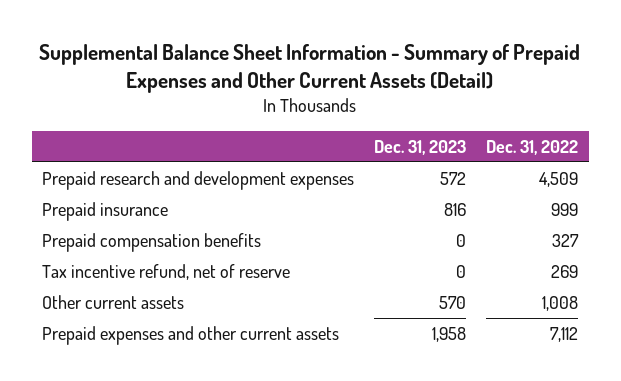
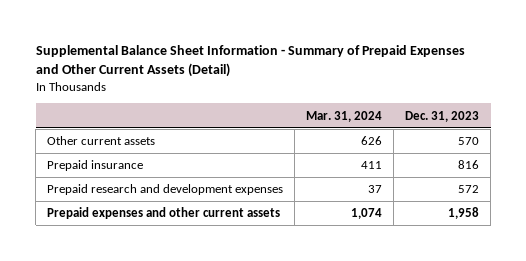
- | Dec. 31, 2023 | Dec. 31, 2022
+ | Mar. 31, 2024 | Dec. 31, 2023
- Prepaid compensation benefits | 0 | 327
- Tax incentive refund, net of reserve | 0 | 269
moved down: Prepaid insurance | 411 | 816
moved down: Prepaid research and development expenses | 37 | 572

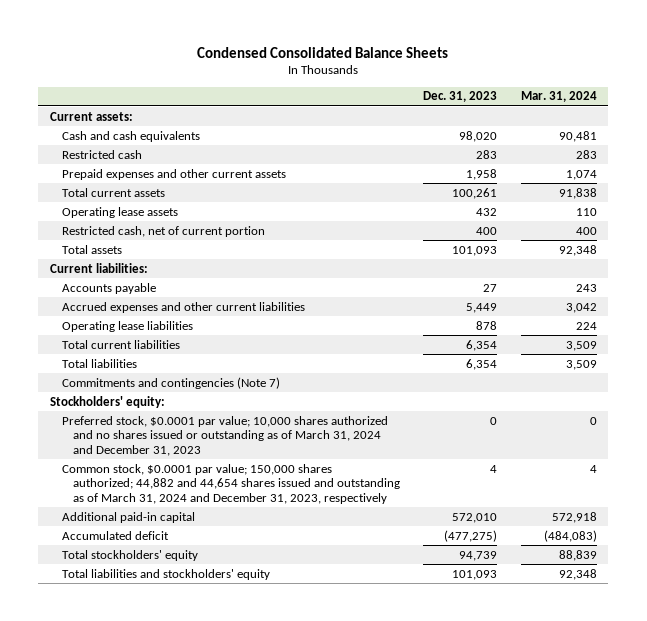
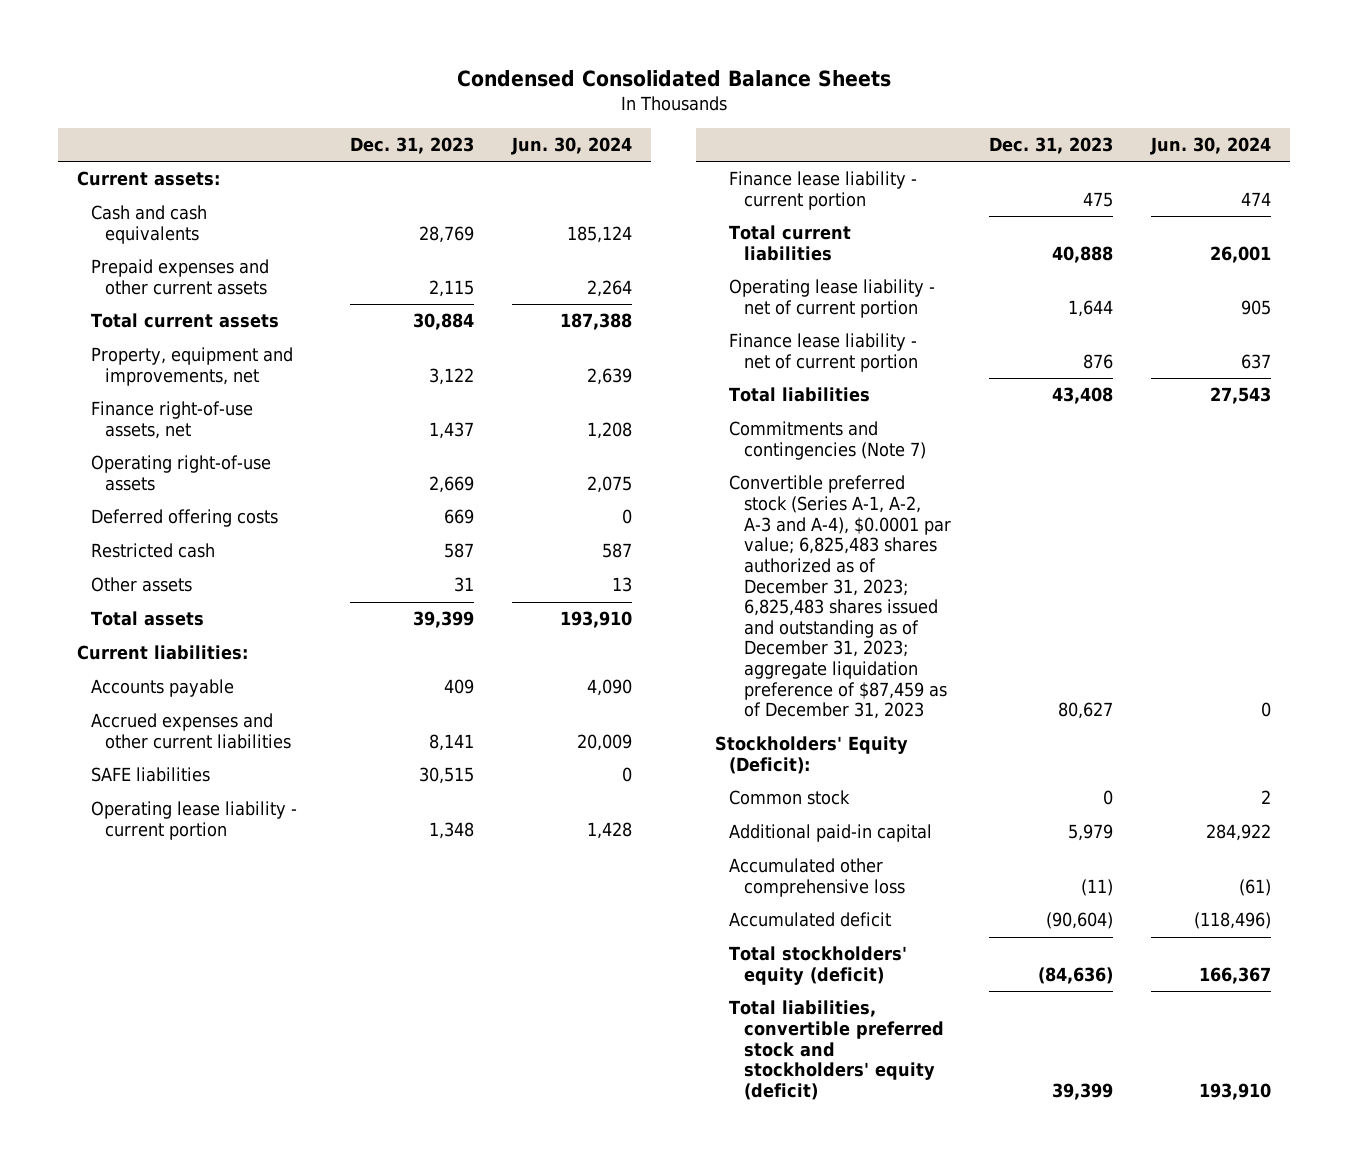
- | Dec. 31, 2023 | Mar. 31, 2024
+ | Dec. 31, 2023 | Jun. 30, 2024
- Cash and cash equivalents | 98,020 | 90,481
- Restricted cash | 283 | 283
- Prepaid expenses and other current assets | 1,958 | 1,074
- Total current assets | 100,261 | 91,838
- Operating lease assets | 432 | 110
- Restricted cash, net of current portion | 400 | 400
- Total assets | 101,093 | 92,348
+ Cash and cash equivalents | 28,769 | 185,124
+ Prepaid expenses and other current assets | 2,115 | 2,264
+ Total current assets | 30,884 | 187,388
+ Property, equipment and improvements, net | 3,122 | 2,639
+ Finance right-of-use assets, net | 1,437 | 1,208
+ Operating right-of-use assets | 2,669 | 2,075
+ Deferred offering costs | 669 | 0
+ Restricted cash | 587 | 587
+ Other assets | 31 | 13
+ Total assets | 39,399 | 193,910
- Accounts payable | 27 | 243
- Accrued expenses and other current liabilities | 5,449 | 3,042
- Operating lease liabilities | 878 | 224
- Total current liabilities | 6,354 | 3,509
- Total liabilities | 6,354 | 3,509
+ Accounts payable | 409 | 4,090
+ Accrued expenses and other current liabilities | 8,141 | 20,009
+ SAFE liabilities | 30,515 | 0
+ Operating lease liability - current portion | 1,348 | 1,428
+ Finance lease liability - current portion | 475 | 474
+ Total current liabilities | 40,888 | 26,001
+ Operating lease liability - net of current portion | 1,644 | 905
+ Finance lease liability - net of current portion | 876 | 637
+ Total liabilities | 43,408 | 27,543
- Stockholders' equity:
- Preferred stock, $0.0001 par value; 10,000 shares authorized and no shares issued or outstanding as of March 31, 2024 and December 31, 2023 | 0 | 0
- Common stock, $0.0001 par value; 150,000 shares authorized; 44,882 and 44,654 shares issued and outstanding as of March 31, 2024 and December 31, 2023, respectively | 4 | 4
- Additional paid-in capital | 572,010 | 572,918
- Accumulated deficit | (477,275) | (484,083)
- Total stockholders' equity | 94,739 | 88,839
- Total liabilities and stockholders' equity | 101,093 | 92,348
+ Convertible preferred stock (Series A-1, A-2, A-3 and A-4), $0.0001 par value; 6,825,483 shares authorized as of December 31, 2023; 6,825,483 shares issued and outstanding as of December 31, 2023; aggregate liquidation preference of $87,459 as of December 31, 2023 | 80,627 | 0
+ Stockholders' Equity (Deficit):
+ Common stock | 0 | 2
+ Additional paid-in capital | 5,979 | 284,922
+ Accumulated other comprehensive loss | (11) | (61)
+ Accumulated deficit | (90,604) | (118,496)
+ Total stockholders' equity (deficit) | (84,636) | 166,367
+ Total liabilities, convertible preferred stock and stockholders' equity (deficit) | 39,399 | 193,910

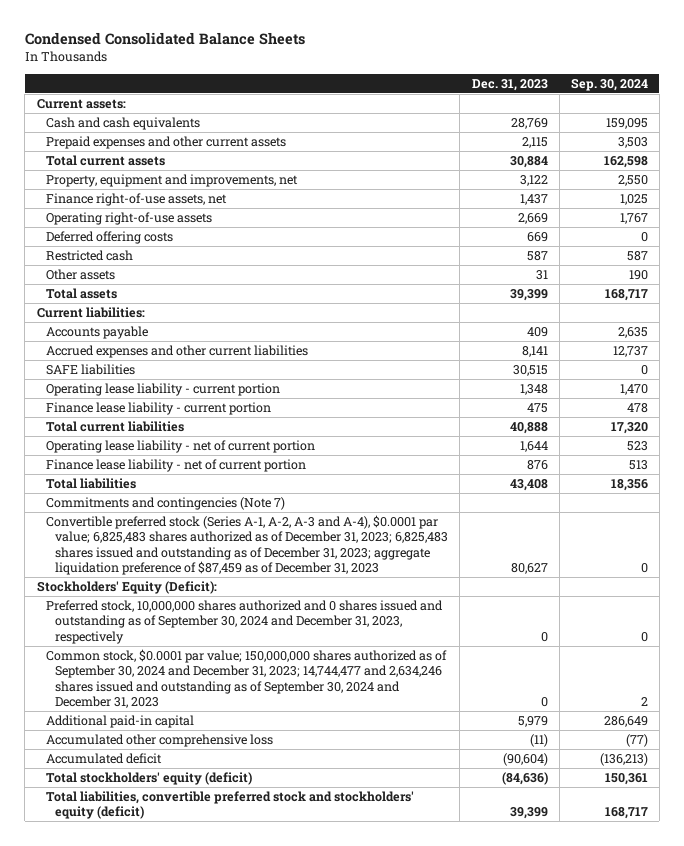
- | Dec. 31, 2023 | Jun. 30, 2024
+ | Dec. 31, 2023 | Sep. 30, 2024
- Common stock | 0 | 2
+ Preferred stock, 10,000,000 shares authorized and 0 shares issued and outstanding as of September 30, 2024 and December 31, 2023, respectively | 0 | 0
+ Common stock, $0.0001 par value; 150,000,000 shares authorized as of September 30, 2024 and December 31, 2023; 14,744,477 and 2,634,246 shares issued and outstanding as of September 30, 2024 and December 31, 2023 | 0 | 2

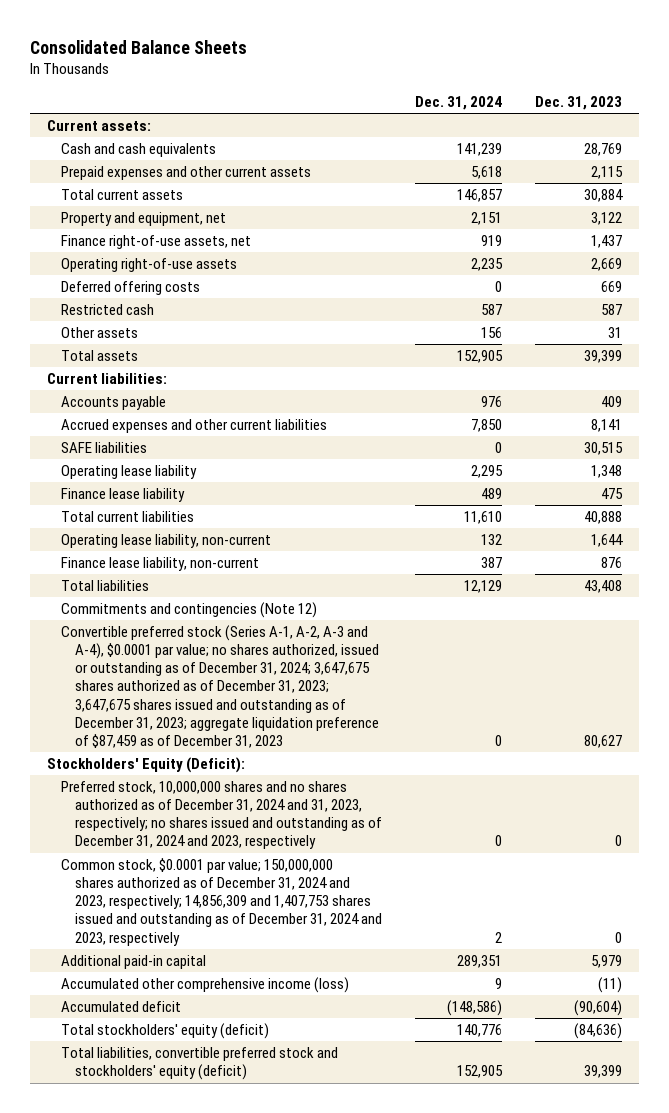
- Condensed Consolidated Balance Sheets
+ Consolidated Balance Sheets
- | Dec. 31, 2023 | Sep. 30, 2024
+ | Dec. 31, 2024 | Dec. 31, 2023
- Property, equipment and improvements, net | 3,122 | 2,550
+ Property and equipment, net | 2,151 | 3,122
- Operating lease liability - current portion | 1,348 | 1,470
- Finance lease liability - current portion | 475 | 478
+ Operating lease liability | 2,295 | 1,348
+ Finance lease liability | 489 | 475
- Operating lease liability - net of current portion | 1,644 | 523
- Finance lease liability - net of current portion | 876 | 513
+ Operating lease liability, non-current | 132 | 1,644
+ Finance lease liability, non-current | 387 | 876
- Commitments and contingencies (Note 7)
- Convertible preferred stock (Series A-1, A-2, A-3 and A-4), $0.0001 par value; 6,825,483 shares authorized as of December 31, 2023; 6,825,483 shares issued and outstanding as of December 31, 2023; aggregate liquidation preference of $87,459 as of December 31, 2023 | 80,627 | 0
+ Commitments and contingencies (Note 12)
+ Convertible preferred stock (Series A-1, A-2, A-3 and A-4), $0.0001 par value; no shares authorized, issued or outstanding as of December 31, 2024; 3,647,675 shares authorized as of December 31, 2023; 3,647,675 shares issued and outstanding as of December 31, 2023; aggregate liquidation preference of $87,459 as of December 31, 2023 | 0 | 80,627
- Preferred stock, 10,000,000 shares authorized and 0 shares issued and outstanding as of September 30, 2024 and December 31, 2023, respectively | 0 | 0
- Common stock, $0.0001 par value; 150,000,000 shares authorized as of September 30, 2024 and December 31, 2023; 14,744,477 and 2,634,246 shares issued and outstanding as of September 30, 2024 and December 31, 2023 | 0 | 2
+ Preferred stock, 10,000,000 shares and no shares authorized as of December 31, 2024 and 31, 2023, respectively; no shares issued and outstanding as of December 31, 2024 and 2023, respectively | 0 | 0
+ Common stock, $0.0001 par value; 150,000,000 shares authorized as of December 31, 2024 and 2023, respectively; 14,856,309 and 1,407,753 shares issued and outstanding as of December 31, 2024 and 2023, respectively | 2 | 0
- Accumulated other comprehensive loss | (11) | (77)
+ Accumulated other comprehensive income (loss) | 9 | (11)

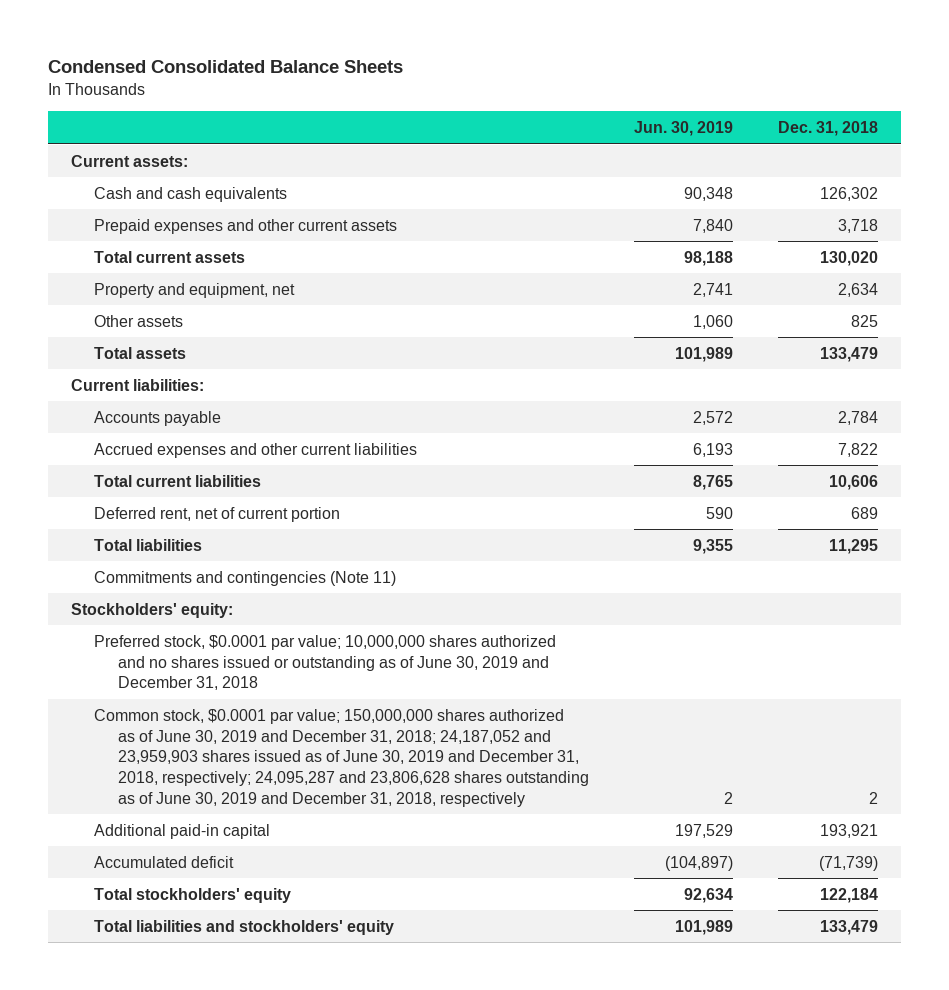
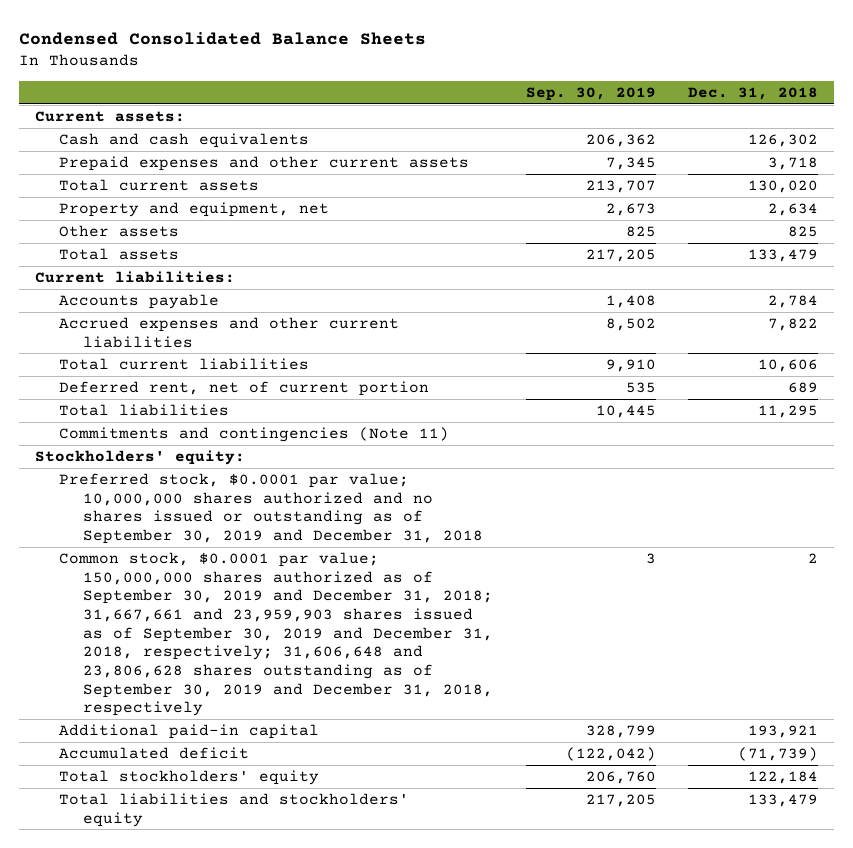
- | Jun. 30, 2019 | Dec. 31, 2018
+ | Sep. 30, 2019 | Dec. 31, 2018
- Preferred stock, $0.0001 par value; 10,000,000 shares authorized and no shares issued or outstanding as of June 30, 2019 and December 31, 2018
- Common stock, $0.0001 par value; 150,000,000 shares authorized as of June 30, 2019 and December 31, 2018; 24,187,052 and 23,959,903 shares issued as of June 30, 2019 and December 31, 2018, respectively; 24,095,287 and 23,806,628 shares outstanding as of June 30, 2019 and December 31, 2018, respectively | 2 | 2
+ Preferred stock, $0.0001 par value; 10,000,000 shares authorized and no shares issued or outstanding as of September 30, 2019 and December 31, 2018
+ Common stock, $0.0001 par value; 150,000,000 shares authorized as of September 30, 2019 and December 31, 2018; 31,667,661 and 23,959,903 shares issued as of September 30, 2019 and December 31, 2018, respectively; 31,606,648 and 23,806,628 shares outstanding as of September 30, 2019 and December 31, 2018, respectively | 3 | 2

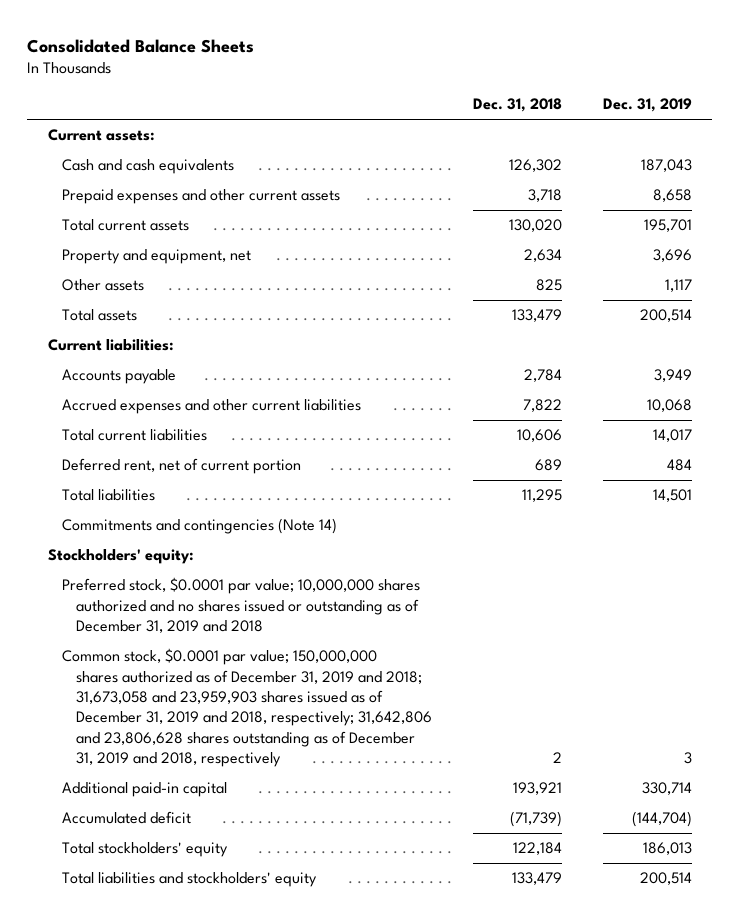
- Condensed Consolidated Balance Sheets
+ Consolidated Balance Sheets
- | Sep. 30, 2019 | Dec. 31, 2018
+ | Dec. 31, 2018 | Dec. 31, 2019
- Commitments and contingencies (Note 11)
+ Commitments and contingencies (Note 14)
- Preferred stock, $0.0001 par value; 10,000,000 shares authorized and no shares issued or outstanding as of September 30, 2019 and December 31, 2018
- Common stock, $0.0001 par value; 150,000,000 shares authorized as of September 30, 2019 and December 31, 2018; 31,667,661 and 23,959,903 shares issued as of September 30, 2019 and December 31, 2018, respectively; 31,606,648 and 23,806,628 shares outstanding as of September 30, 2019 and December 31, 2018, respectively | 3 | 2
+ Preferred stock, $0.0001 par value; 10,000,000 shares authorized and no shares issued or outstanding as of December 31, 2019 and 2018
+ Common stock, $0.0001 par value; 150,000,000 shares authorized as of December 31, 2019 and 2018; 31,673,058 and 23,959,903 shares issued as of December 31, 2019 and 2018, respectively; 31,642,806 and 23,806,628 shares outstanding as of December 31, 2019 and 2018, respectively | 2 | 3

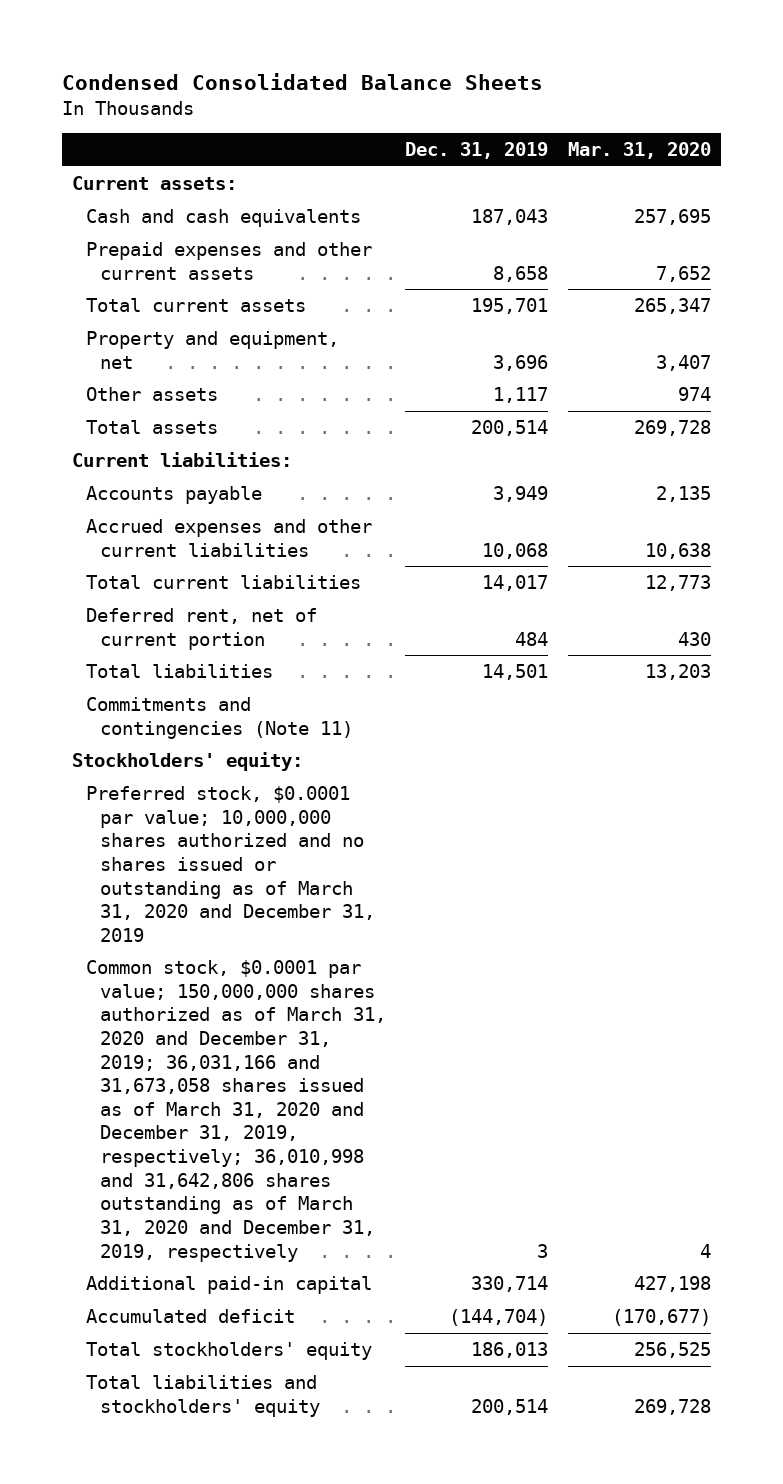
- Consolidated Balance Sheets
+ Condensed Consolidated Balance Sheets
- | Dec. 31, 2018 | Dec. 31, 2019
+ | Dec. 31, 2019 | Mar. 31, 2020
- Commitments and contingencies (Note 14)
+ Commitments and contingencies (Note 11)
- Preferred stock, $0.0001 par value; 10,000,000 shares authorized and no shares issued or outstanding as of December 31, 2019 and 2018
- Common stock, $0.0001 par value; 150,000,000 shares authorized as of December 31, 2019 and 2018; 31,673,058 and 23,959,903 shares issued as of December 31, 2019 and 2018, respectively; 31,642,806 and 23,806,628 shares outstanding as of December 31, 2019 and 2018, respectively | 2 | 3
+ Preferred stock, $0.0001 par value; 10,000,000 shares authorized and no shares issued or outstanding as of March 31, 2020 and December 31, 2019
+ Common stock, $0.0001 par value; 150,000,000 shares authorized as of March 31, 2020 and December 31, 2019; 36,031,166 and 31,673,058 shares issued as of March 31, 2020 and December 31, 2019, respectively; 36,010,998 and 31,642,806 shares outstanding as of March 31, 2020 and December 31, 2019, respectively | 3 | 4

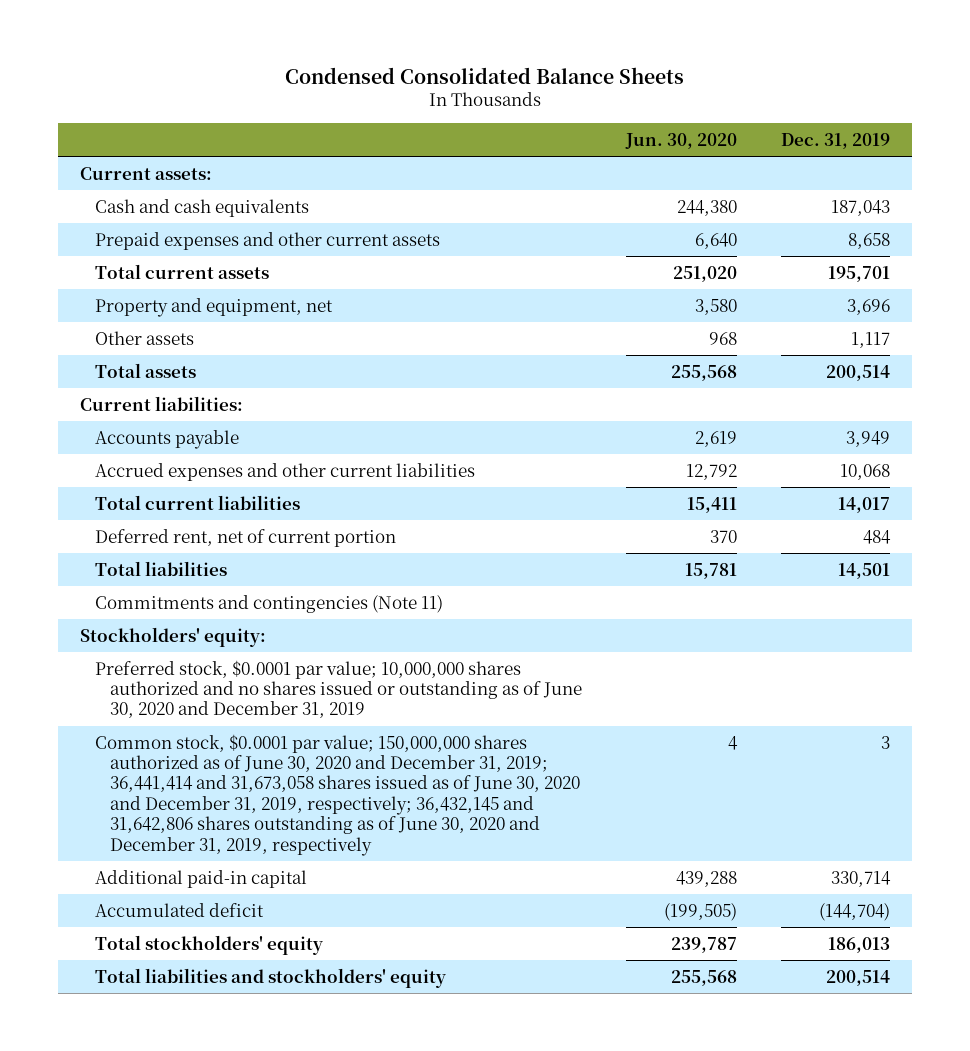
- | Dec. 31, 2019 | Mar. 31, 2020
+ | Jun. 30, 2020 | Dec. 31, 2019
- Preferred stock, $0.0001 par value; 10,000,000 shares authorized and no shares issued or outstanding as of March 31, 2020 and December 31, 2019
- Common stock, $0.0001 par value; 150,000,000 shares authorized as of March 31, 2020 and December 31, 2019; 36,031,166 and 31,673,058 shares issued as of March 31, 2020 and December 31, 2019, respectively; 36,010,998 and 31,642,806 shares outstanding as of March 31, 2020 and December 31, 2019, respectively | 3 | 4
+ Preferred stock, $0.0001 par value; 10,000,000 shares authorized and no shares issued or outstanding as of June 30, 2020 and December 31, 2019
+ Common stock, $0.0001 par value; 150,000,000 shares authorized as of June 30, 2020 and December 31, 2019; 36,441,414 and 31,673,058 shares issued as of June 30, 2020 and December 31, 2019, respectively; 36,432,145 and 31,642,806 shares outstanding as of June 30, 2020 and December 31, 2019, respectively | 4 | 3

